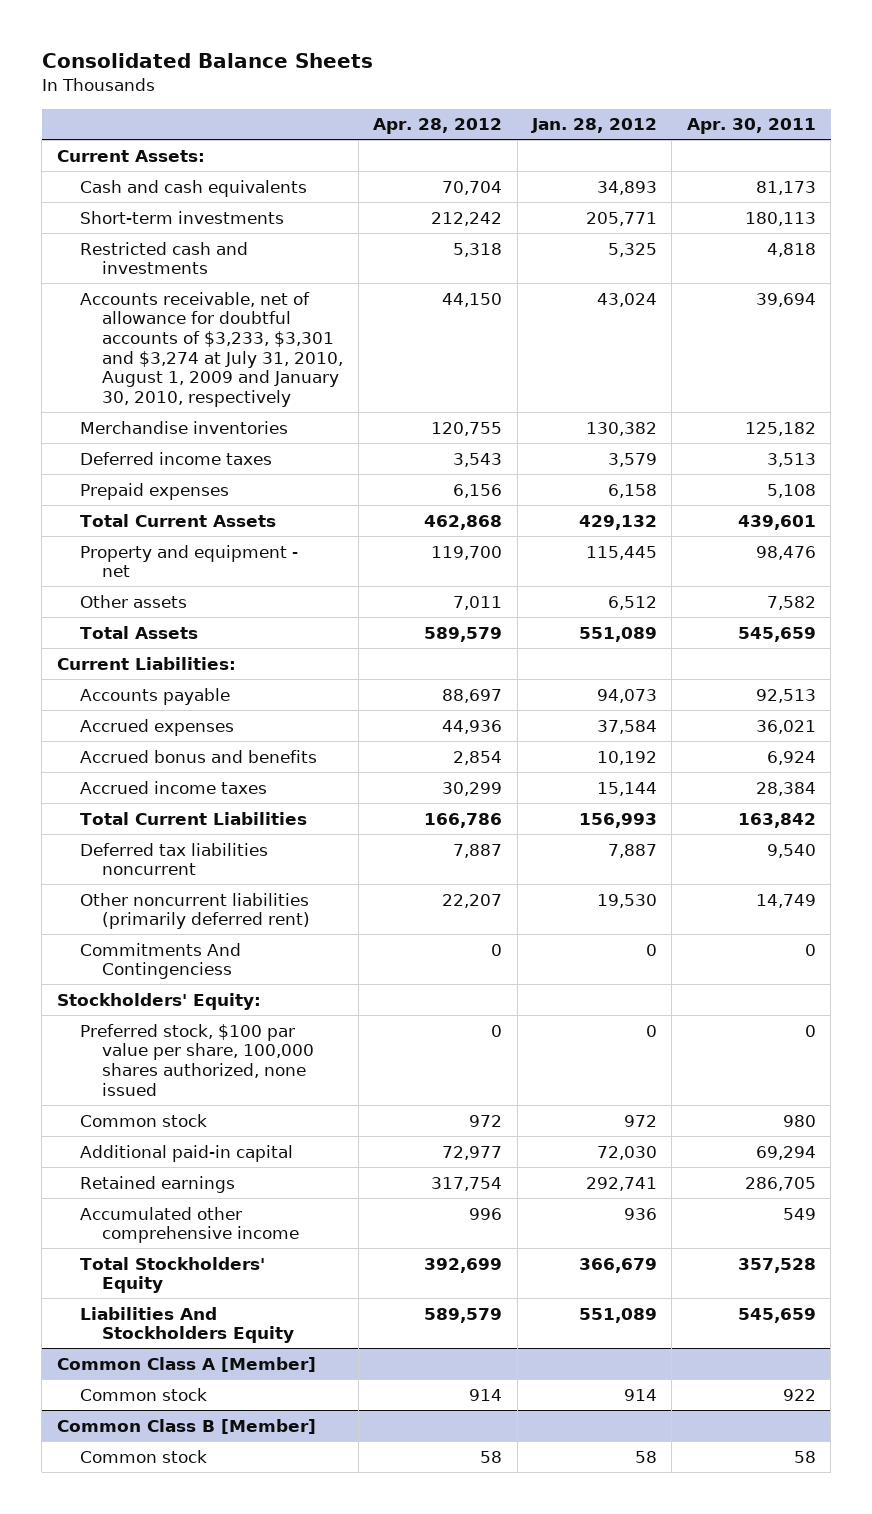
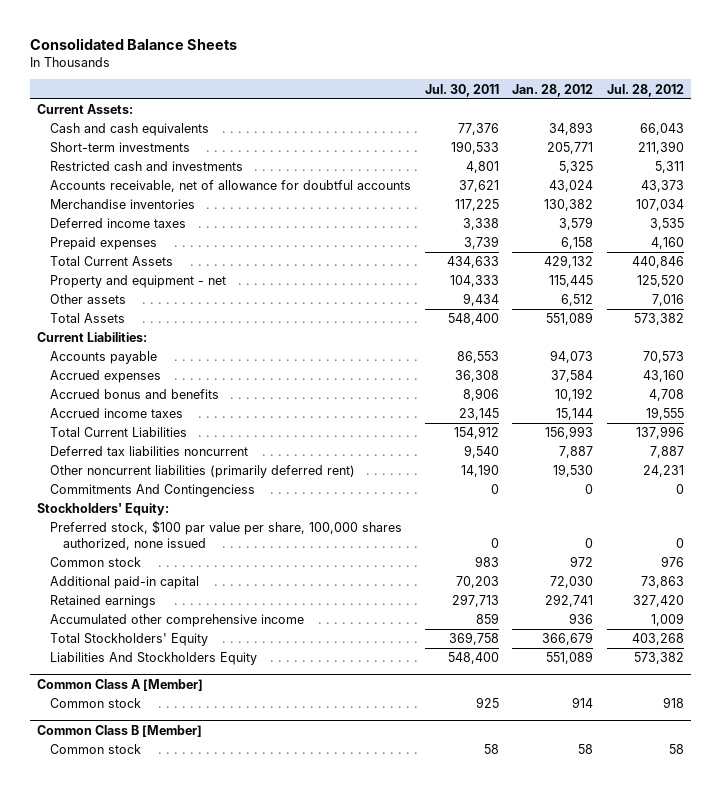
- | Apr. 28, 2012 | Jan. 28, 2012 | Apr. 30, 2011
+ | Jul. 30, 2011 | Jan. 28, 2012 | Jul. 28, 2012
- Accounts receivable, net of allowance for doubtful accounts of $3,233, $3,301 and $3,274 at July 31, 2010, August 1, 2009 and January 30, 2010, respectively | 44,150 | 43,024 | 39,694
+ Accounts receivable, net of allowance for doubtful accounts | 37,621 | 43,024 | 43,373

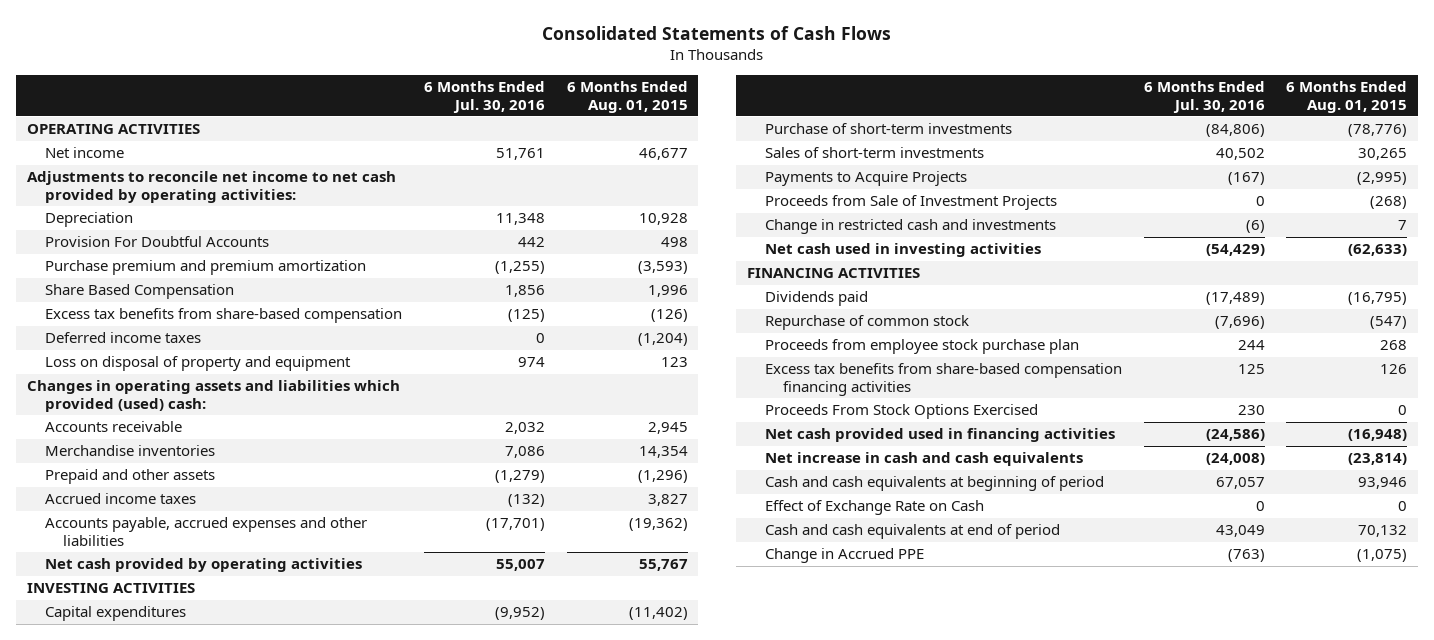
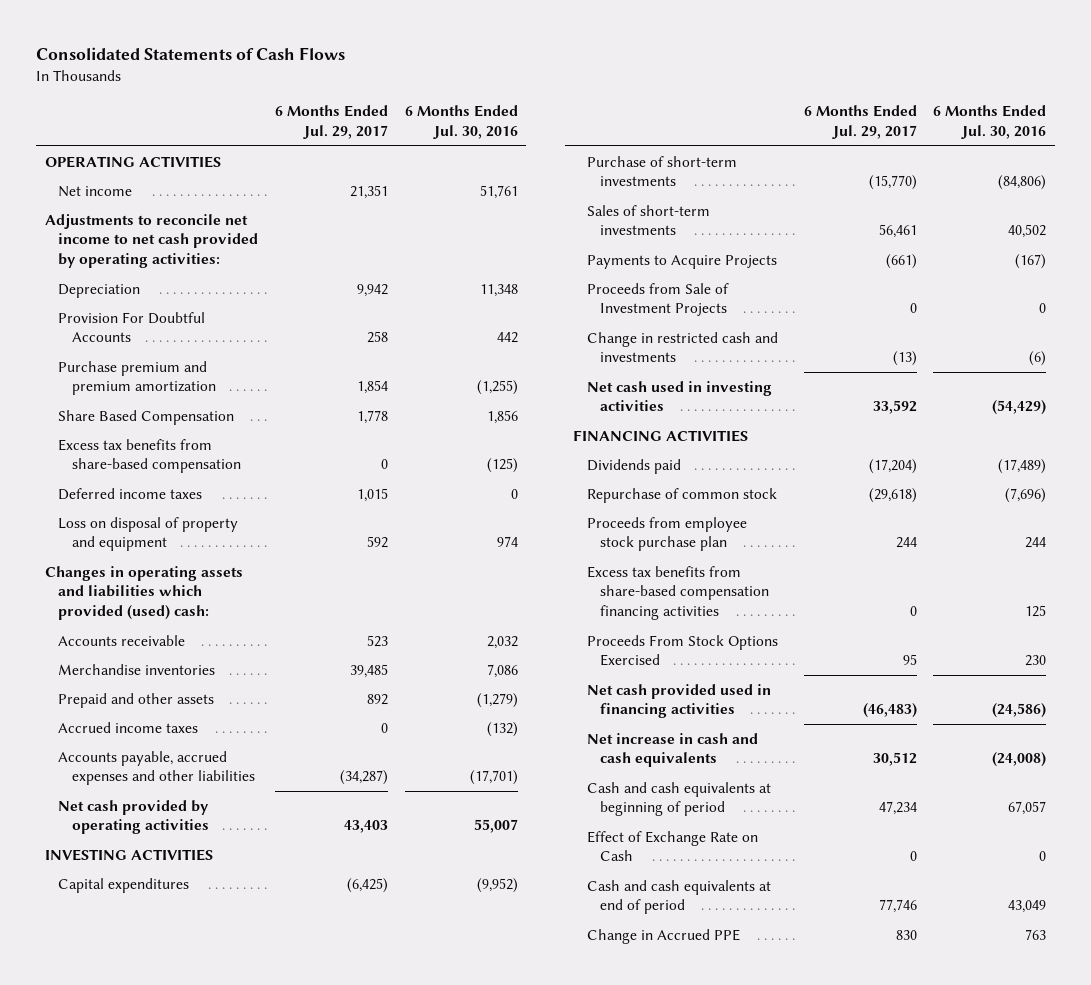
- | 6 Months Ended Jul. 30, 2016 | 6 Months Ended Aug. 01, 2015
+ | 6 Months Ended Jul. 29, 2017 | 6 Months Ended Jul. 30, 2016
- Change in Accrued PPE | (763) | (1,075)
+ Change in Accrued PPE | 830 | 763

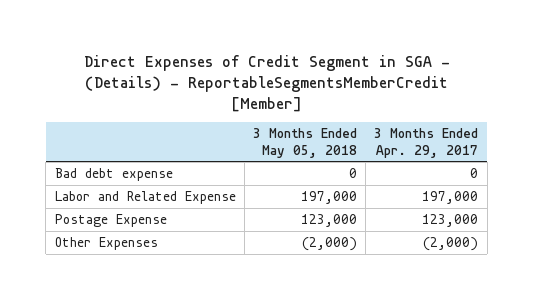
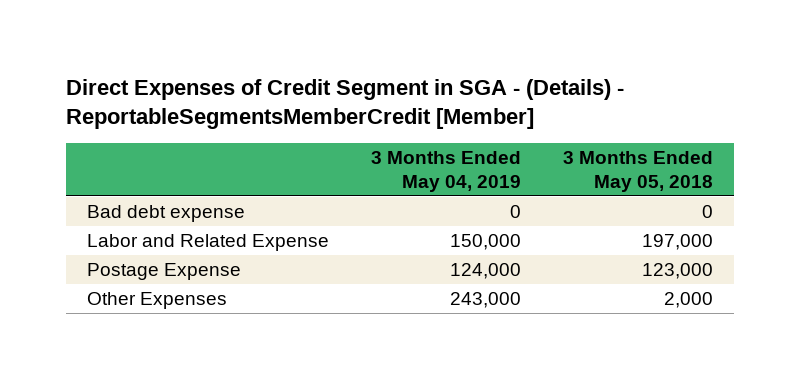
- | 3 Months Ended May 05, 2018 | 3 Months Ended Apr. 29, 2017
+ | 3 Months Ended May 04, 2019 | 3 Months Ended May 05, 2018
- Other Expenses | (2,000) | (2,000)
+ Other Expenses | 243,000 | 2,000

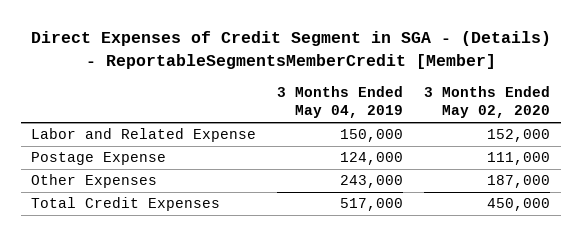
- | 3 Months Ended May 04, 2019 | 3 Months Ended May 05, 2018
+ | 3 Months Ended May 04, 2019 | 3 Months Ended May 02, 2020
- Bad debt expense | 0 | 0
+ Total Credit Expenses | 517,000 | 450,000

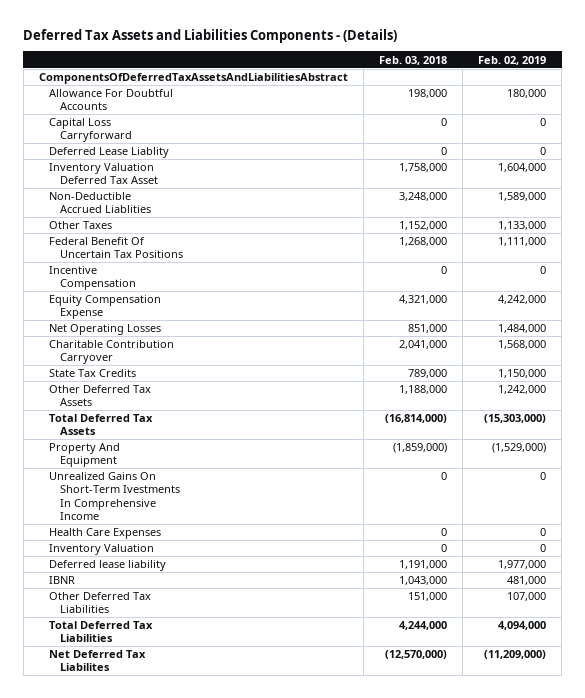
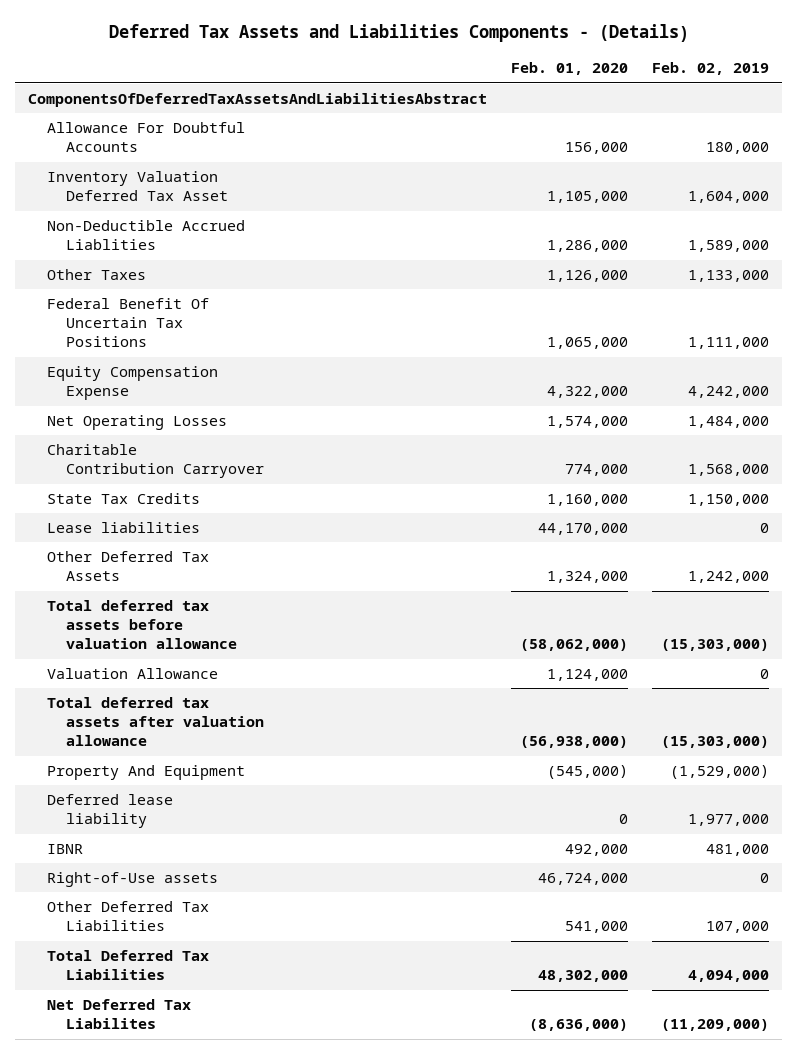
- | Feb. 03, 2018 | Feb. 02, 2019
+ | Feb. 01, 2020 | Feb. 02, 2019
- Capital Loss Carryforward | 0 | 0
- Deferred Lease Liablity | 0 | 0
- Incentive Compensation | 0 | 0
+ Lease liabilities | 44,170,000 | 0
- Total Deferred Tax Assets | (16,814,000) | (15,303,000)
+ Total deferred tax assets before valuation allowance | (58,062,000) | (15,303,000)
+ Valuation Allowance | 1,124,000 | 0
+ Total deferred tax assets after valuation allowance | (56,938,000) | (15,303,000)
- Unrealized Gains On Short-Term Ivestments In Comprehensive Income | 0 | 0
- Health Care Expenses | 0 | 0
- Inventory Valuation | 0 | 0
+ Right-of-Use assets | 46,724,000 | 0

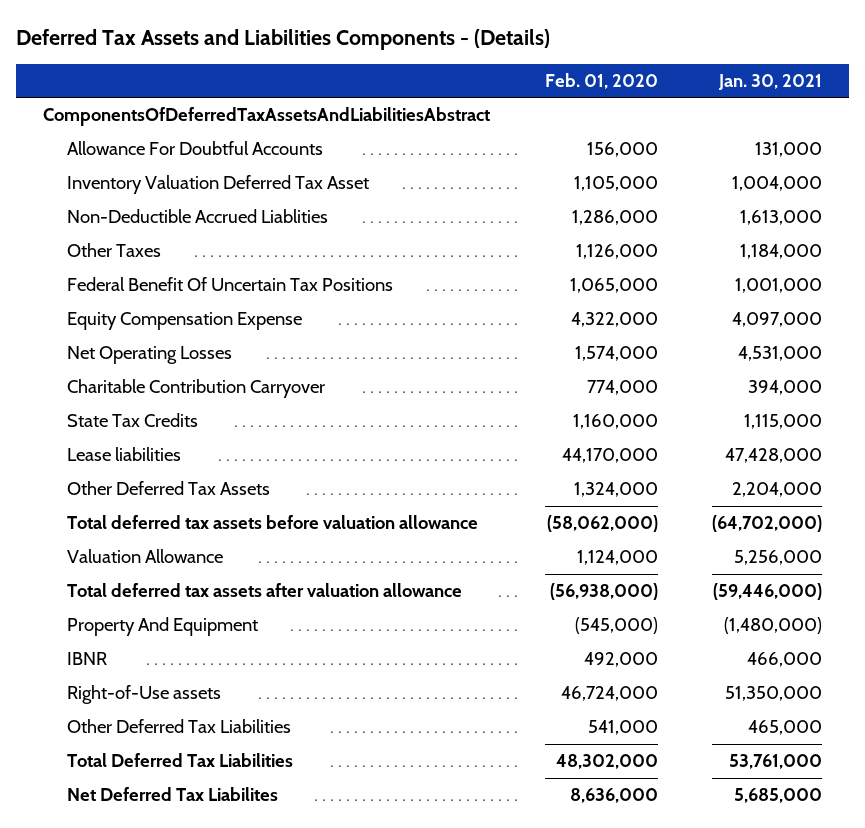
- | Feb. 01, 2020 | Feb. 02, 2019
+ | Feb. 01, 2020 | Jan. 30, 2021
- Deferred lease liability | 0 | 1,977,000
- Net Deferred Tax Liabilites | (8,636,000) | (11,209,000)
+ Net Deferred Tax Liabilites | 8,636,000 | 5,685,000

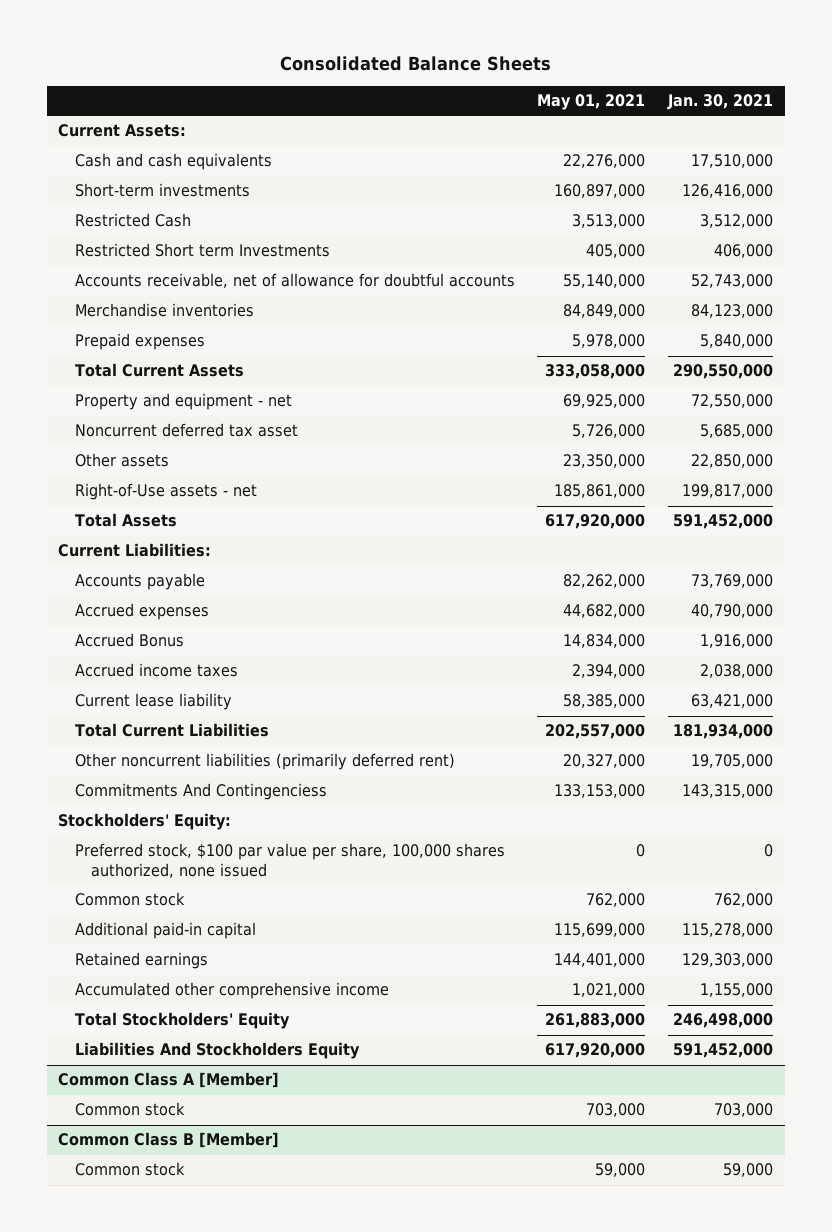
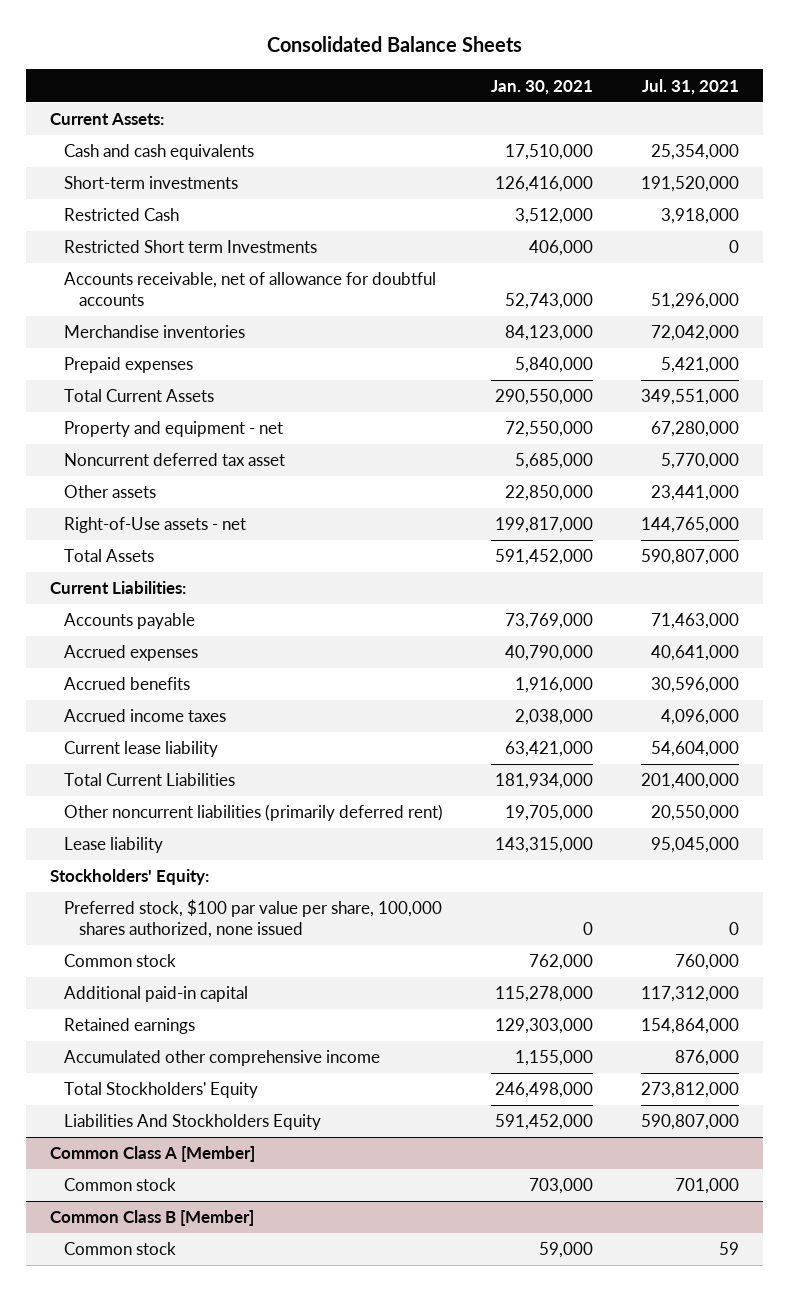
- | May 01, 2021 | Jan. 30, 2021
+ | Jan. 30, 2021 | Jul. 31, 2021
- Accrued Bonus | 14,834,000 | 1,916,000
+ Accrued benefits | 1,916,000 | 30,596,000
- Commitments And Contingenciess | 133,153,000 | 143,315,000
+ Lease liability | 143,315,000 | 95,045,000

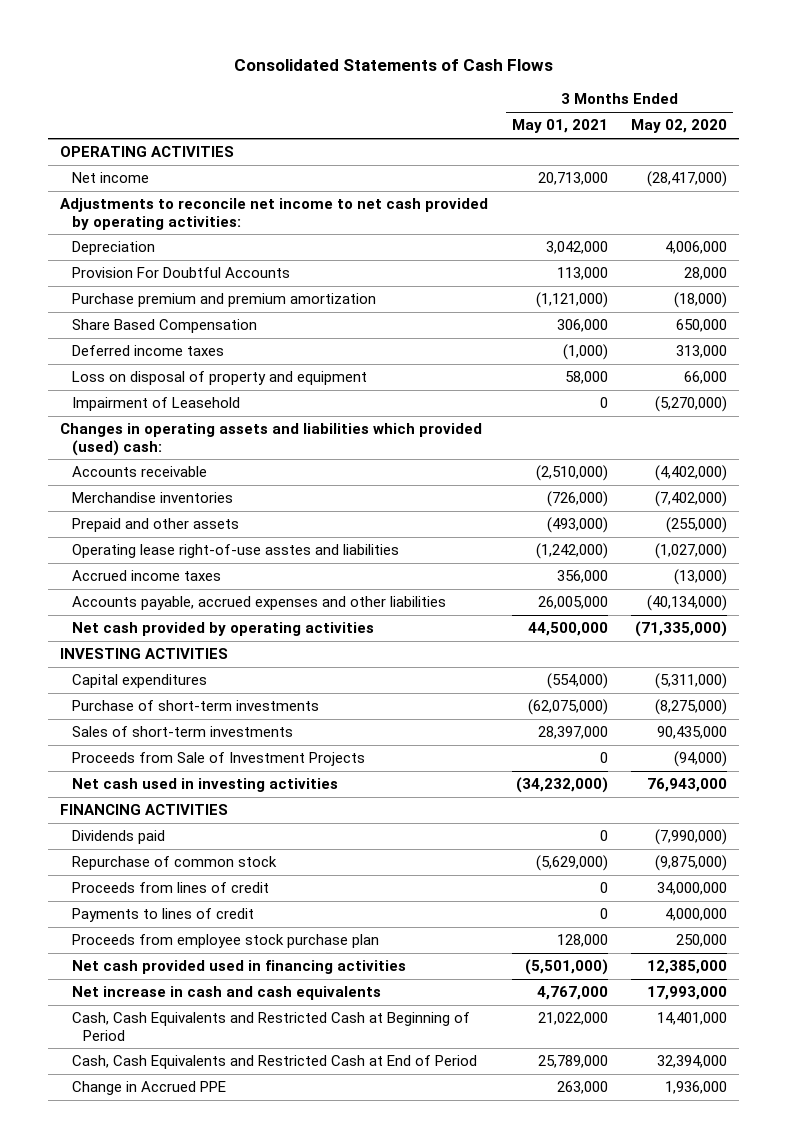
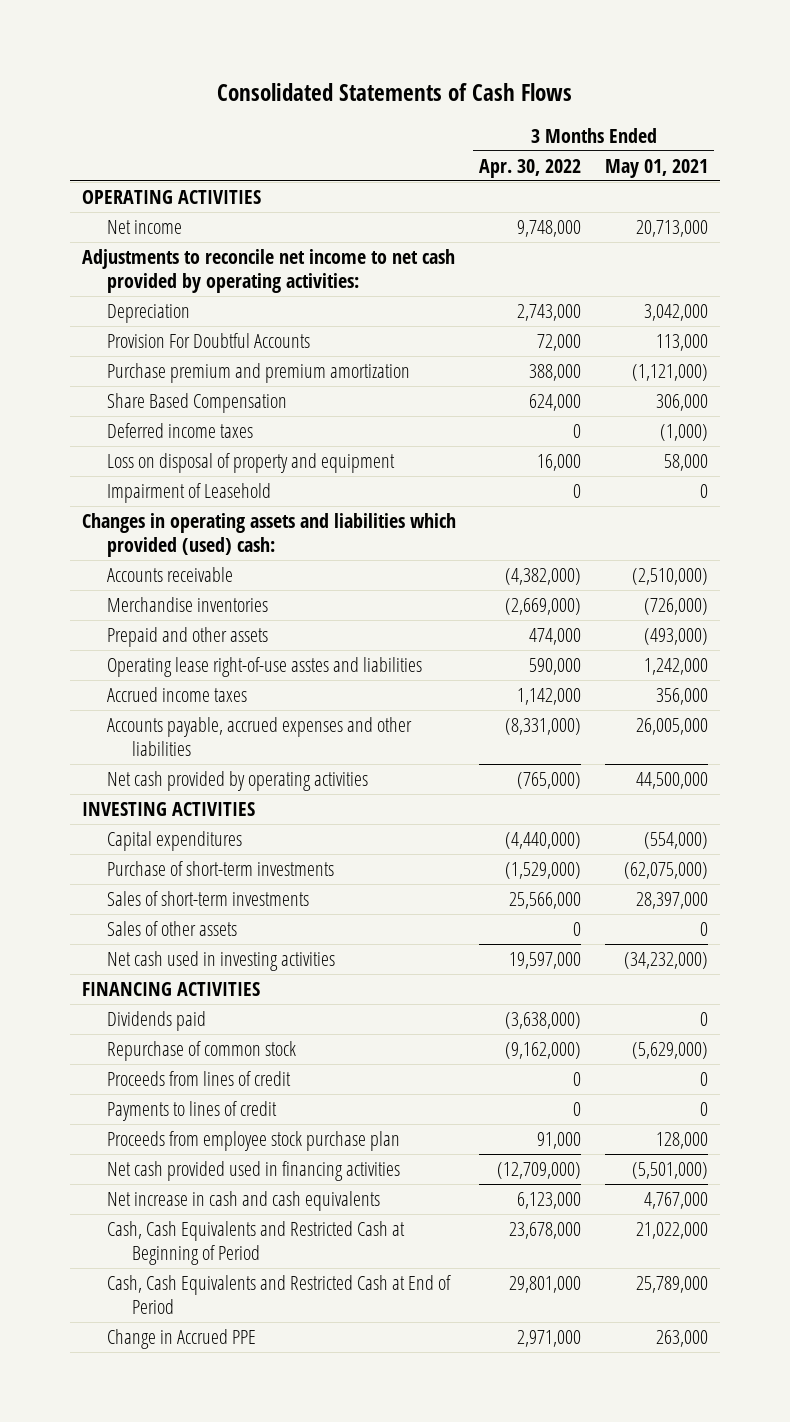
- | 3 Months Ended May 01, 2021 | 3 Months Ended May 02, 2020
+ | 3 Months Ended Apr. 30, 2022 | 3 Months Ended May 01, 2021
- Operating lease right-of-use asstes and liabilities | (1,242,000) | (1,027,000)
+ Operating lease right-of-use asstes and liabilities | 590,000 | 1,242,000
- Proceeds from Sale of Investment Projects | 0 | (94,000)
+ Sales of other assets | 0 | 0

